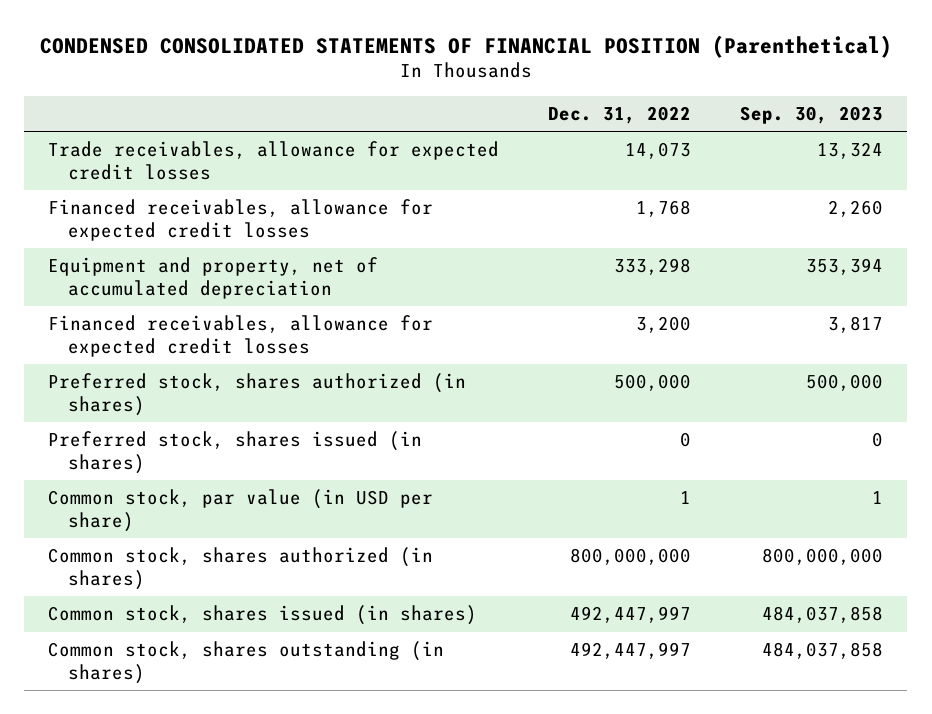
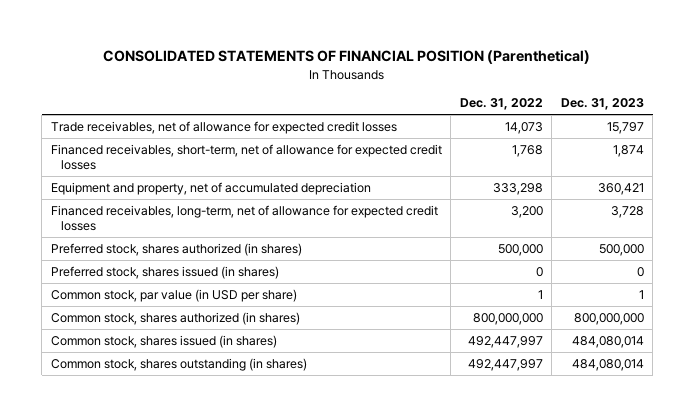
- CONDENSED CONSOLIDATED STATEMENTS OF FINANCIAL POSITION (Parenthetical)
+ CONSOLIDATED STATEMENTS OF FINANCIAL POSITION (Parenthetical)
- | Dec. 31, 2022 | Sep. 30, 2023
+ | Dec. 31, 2022 | Dec. 31, 2023
- Trade receivables, allowance for expected credit losses | 14,073 | 13,324
- Financed receivables, allowance for expected credit losses | 1,768 | 2,260
+ Trade receivables, net of allowance for expected credit losses | 14,073 | 15,797
+ Financed receivables, short-term, net of allowance for expected credit losses | 1,768 | 1,874
- Financed receivables, allowance for expected credit losses | 3,200 | 3,817
+ Financed receivables, long-term, net of allowance for expected credit losses | 3,200 | 3,728

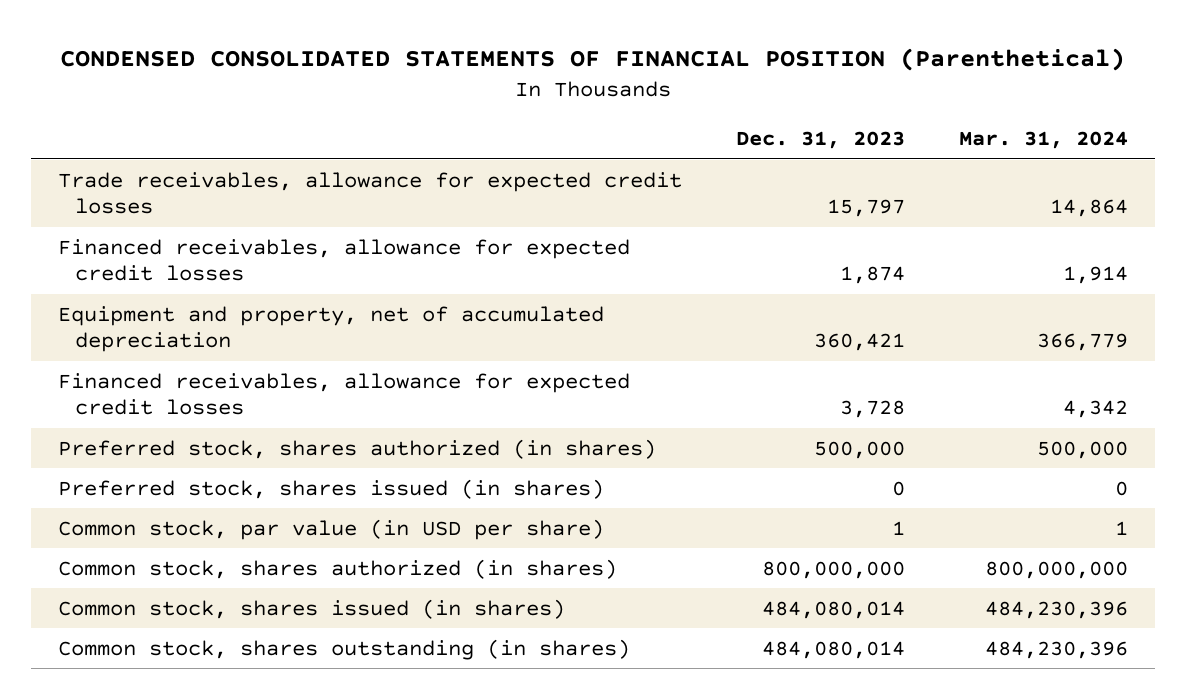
- CONSOLIDATED STATEMENTS OF FINANCIAL POSITION (Parenthetical)
+ CONDENSED CONSOLIDATED STATEMENTS OF FINANCIAL POSITION (Parenthetical)
- | Dec. 31, 2022 | Dec. 31, 2023
+ | Dec. 31, 2023 | Mar. 31, 2024
- Trade receivables, net of allowance for expected credit losses | 14,073 | 15,797
- Financed receivables, short-term, net of allowance for expected credit losses | 1,768 | 1,874
+ Trade receivables, allowance for expected credit losses | 15,797 | 14,864
+ Financed receivables, allowance for expected credit losses | 1,874 | 1,914
- Financed receivables, long-term, net of allowance for expected credit losses | 3,200 | 3,728
+ Financed receivables, allowance for expected credit losses | 3,728 | 4,342

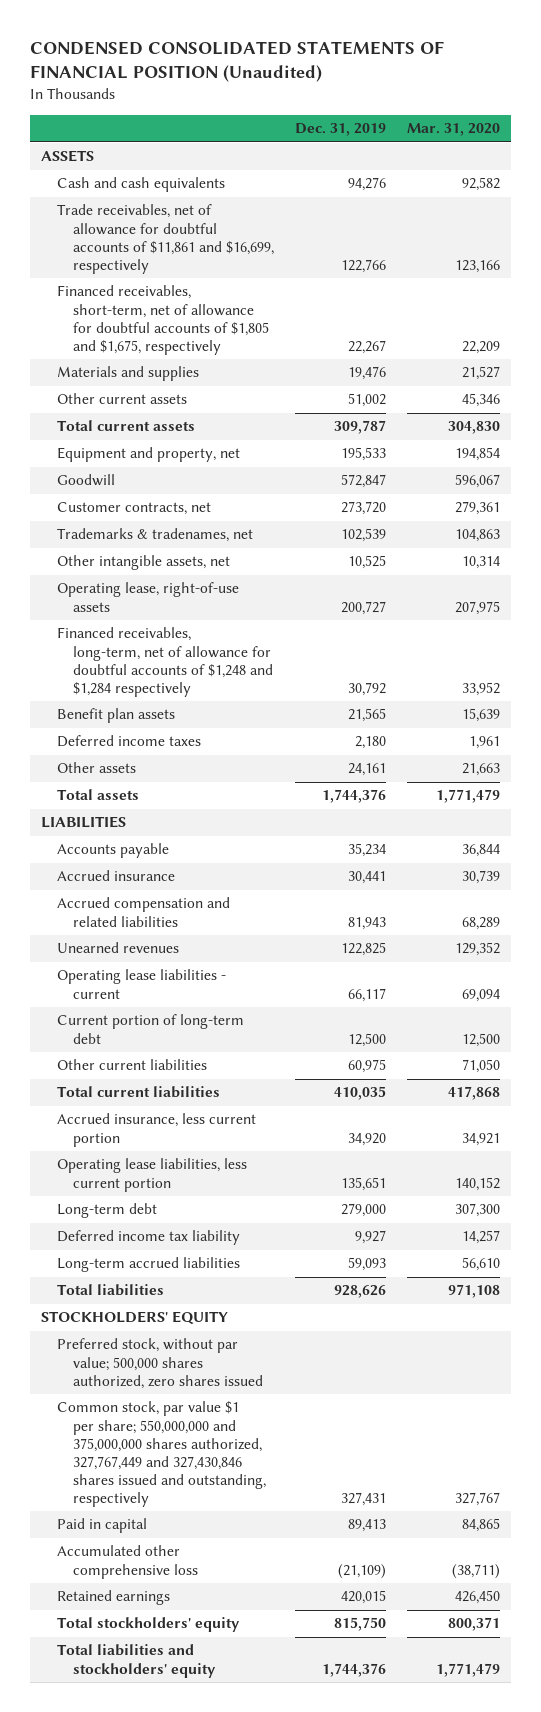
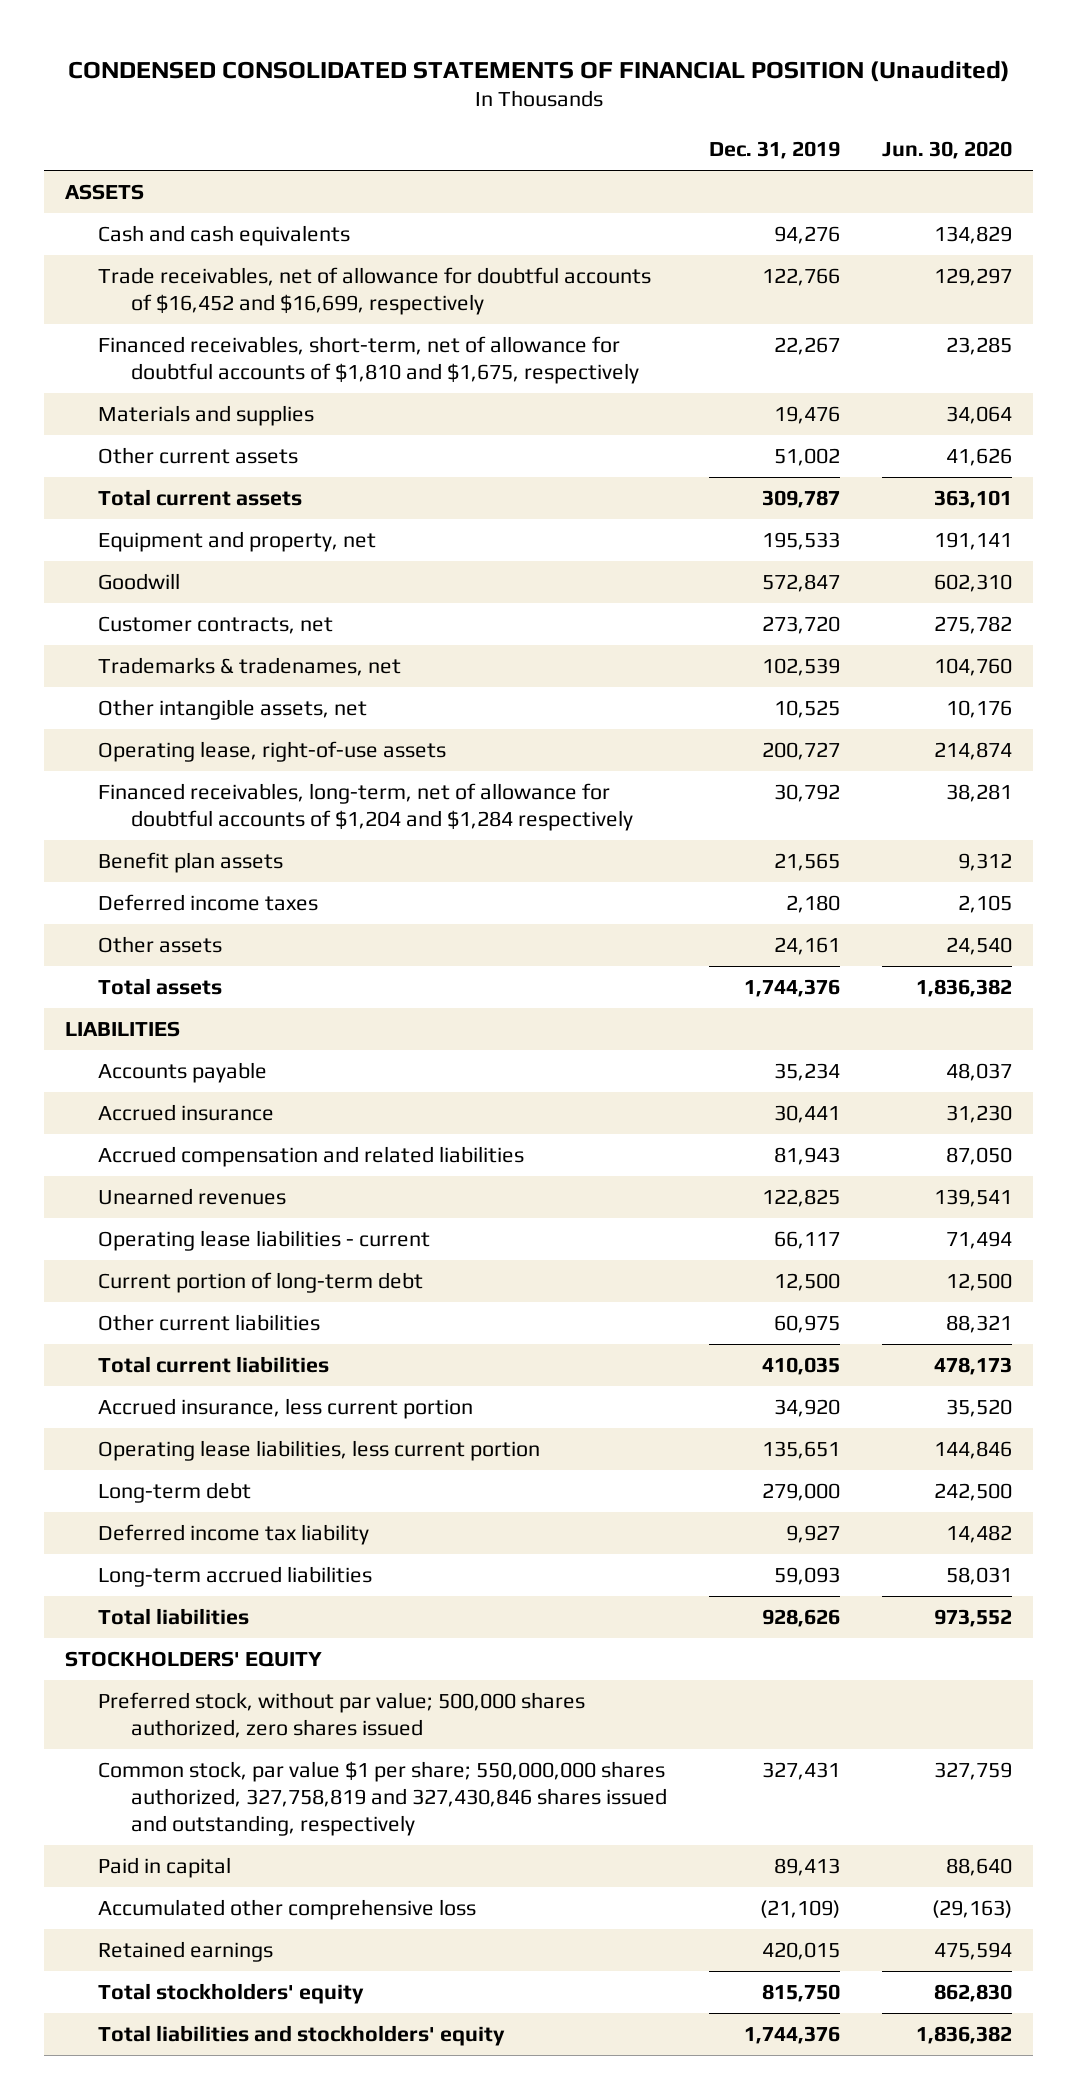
- | Dec. 31, 2019 | Mar. 31, 2020
+ | Dec. 31, 2019 | Jun. 30, 2020
- Trade receivables, net of allowance for doubtful accounts of $11,861 and $16,699, respectively | 122,766 | 123,166
- Financed receivables, short-term, net of allowance for doubtful accounts of $1,805 and $1,675, respectively | 22,267 | 22,209
+ Trade receivables, net of allowance for doubtful accounts of $16,452 and $16,699, respectively | 122,766 | 129,297
+ Financed receivables, short-term, net of allowance for doubtful accounts of $1,810 and $1,675, respectively | 22,267 | 23,285
- Financed receivables, long-term, net of allowance for doubtful accounts of $1,248 and $1,284 respectively | 30,792 | 33,952
+ Financed receivables, long-term, net of allowance for doubtful accounts of $1,204 and $1,284 respectively | 30,792 | 38,281
- Common stock, par value $1 per share; 550,000,000 and 375,000,000 shares authorized, 327,767,449 and 327,430,846 shares issued and outstanding, respectively | 327,431 | 327,767
+ Common stock, par value $1 per share; 550,000,000 shares authorized, 327,758,819 and 327,430,846 shares issued and outstanding, respectively | 327,431 | 327,759

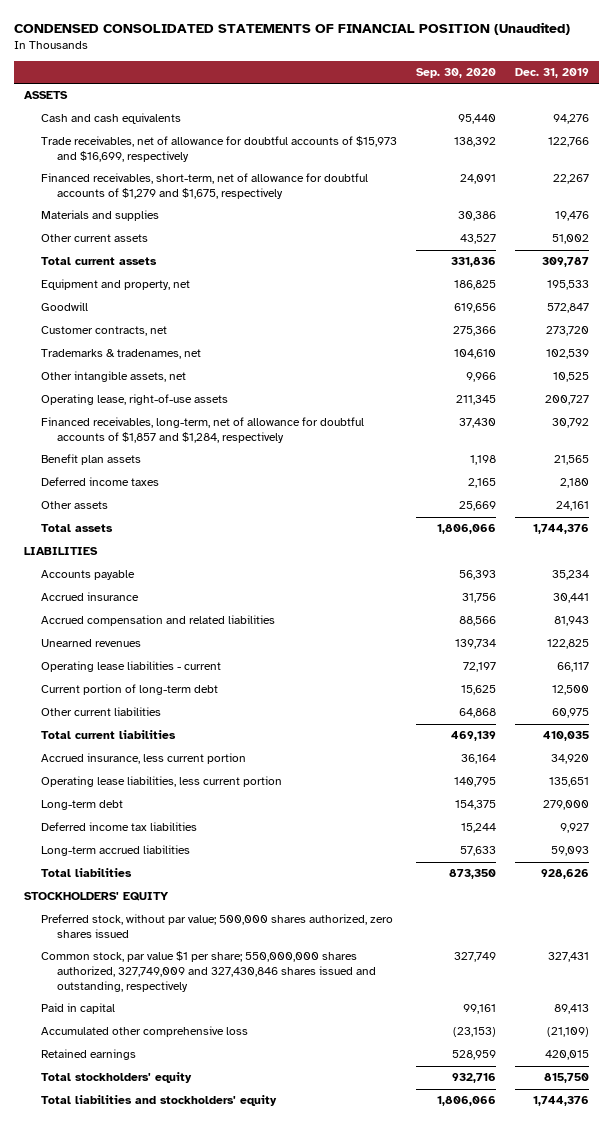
- | Dec. 31, 2019 | Jun. 30, 2020
+ | Sep. 30, 2020 | Dec. 31, 2019
- Trade receivables, net of allowance for doubtful accounts of $16,452 and $16,699, respectively | 122,766 | 129,297
- Financed receivables, short-term, net of allowance for doubtful accounts of $1,810 and $1,675, respectively | 22,267 | 23,285
+ Trade receivables, net of allowance for doubtful accounts of $15,973 and $16,699, respectively | 138,392 | 122,766
+ Financed receivables, short-term, net of allowance for doubtful accounts of $1,279 and $1,675, respectively | 24,091 | 22,267
- Financed receivables, long-term, net of allowance for doubtful accounts of $1,204 and $1,284 respectively | 30,792 | 38,281
+ Financed receivables, long-term, net of allowance for doubtful accounts of $1,857 and $1,284, respectively | 37,430 | 30,792
- Deferred income tax liability | 9,927 | 14,482
+ Deferred income tax liabilities | 15,244 | 9,927
- Common stock, par value $1 per share; 550,000,000 shares authorized, 327,758,819 and 327,430,846 shares issued and outstanding, respectively | 327,431 | 327,759
+ Common stock, par value $1 per share; 550,000,000 shares authorized, 327,749,009 and 327,430,846 shares issued and outstanding, respectively | 327,749 | 327,431

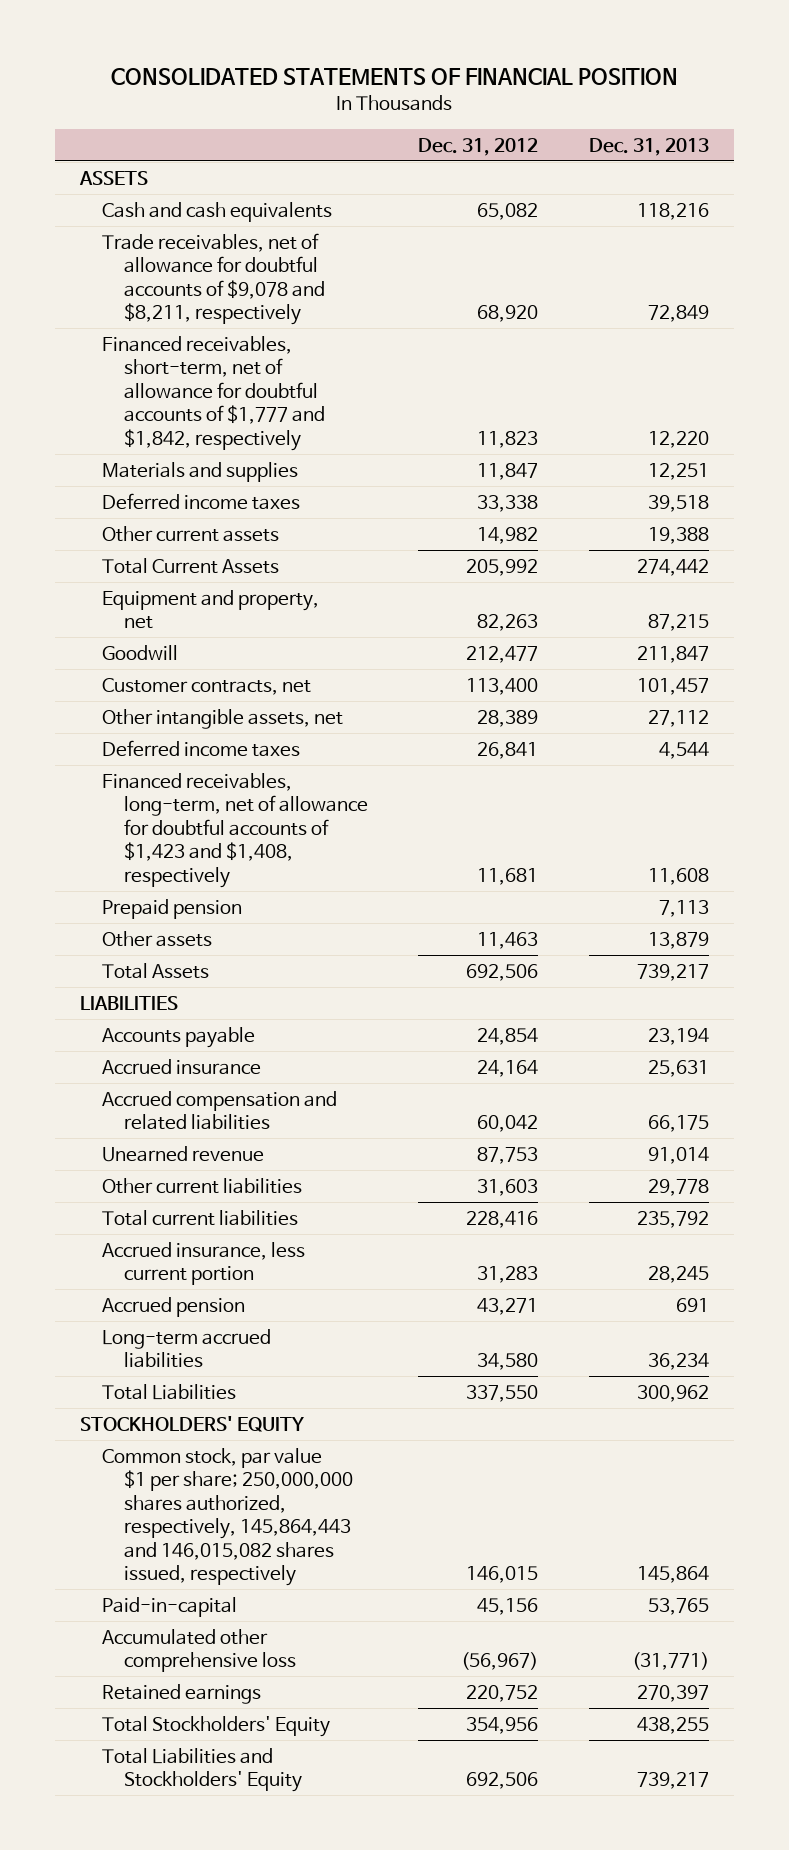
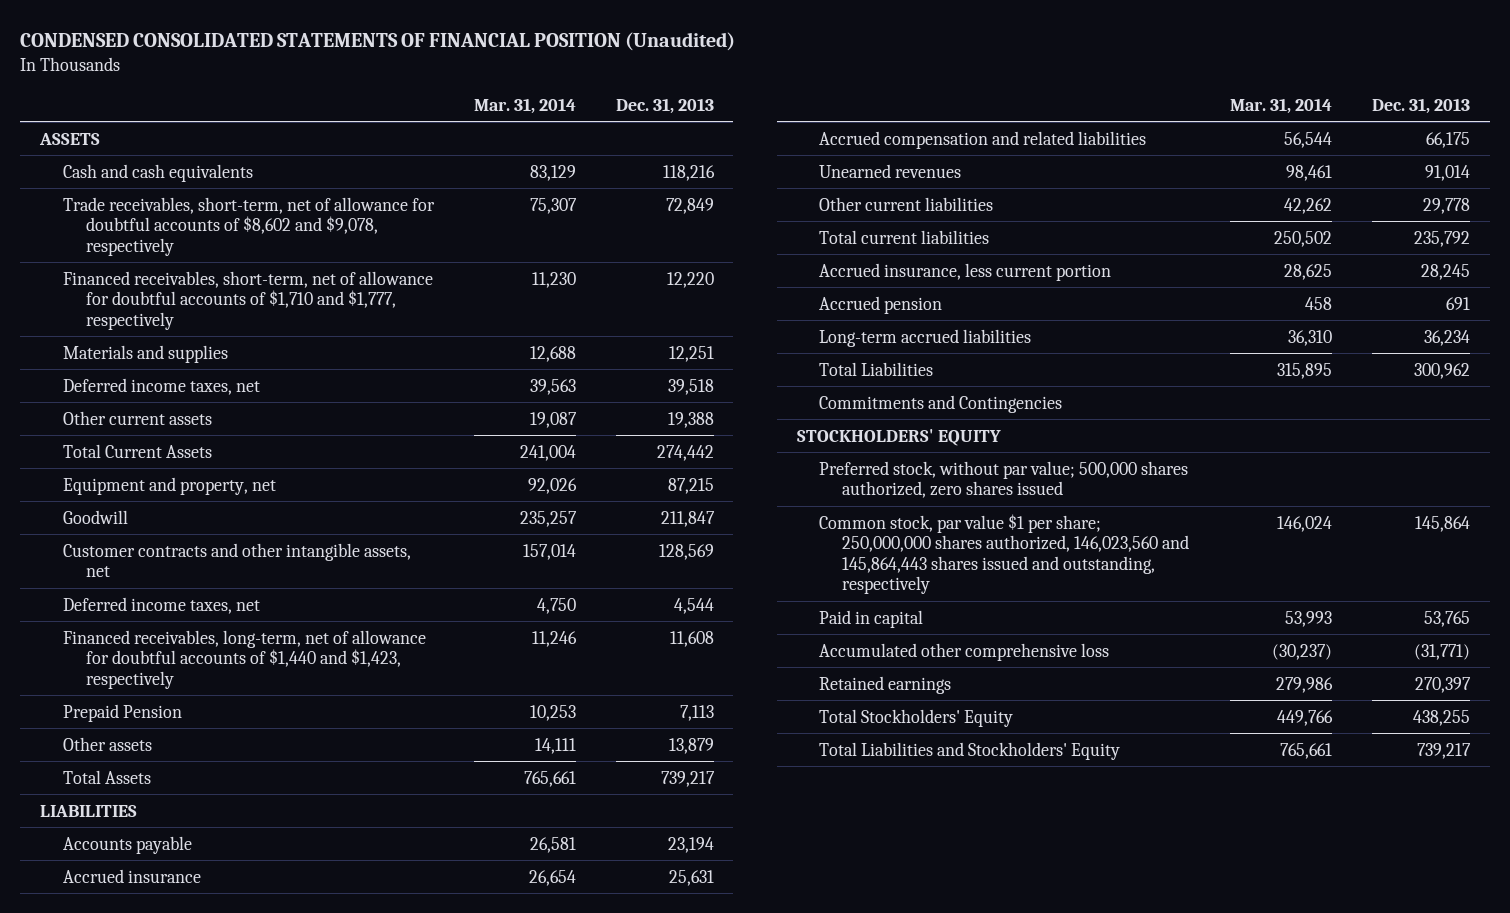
- CONSOLIDATED STATEMENTS OF FINANCIAL POSITION
+ CONDENSED CONSOLIDATED STATEMENTS OF FINANCIAL POSITION (Unaudited)
- | Dec. 31, 2012 | Dec. 31, 2013
+ | Mar. 31, 2014 | Dec. 31, 2013
- Trade receivables, net of allowance for doubtful accounts of $9,078 and $8,211, respectively | 68,920 | 72,849
- Financed receivables, short-term, net of allowance for doubtful accounts of $1,777 and $1,842, respectively | 11,823 | 12,220
+ Trade receivables, short-term, net of allowance for doubtful accounts of $8,602 and $9,078, respectively | 75,307 | 72,849
+ Financed receivables, short-term, net of allowance for doubtful accounts of $1,710 and $1,777, respectively | 11,230 | 12,220
- Deferred income taxes | 33,338 | 39,518
+ Deferred income taxes, net | 39,563 | 39,518
- Customer contracts, net | 113,400 | 101,457
- Other intangible assets, net | 28,389 | 27,112
- Deferred income taxes | 26,841 | 4,544
- Financed receivables, long-term, net of allowance for doubtful accounts of $1,423 and $1,408, respectively | 11,681 | 11,608
- Prepaid pension | | 7,113
+ Customer contracts and other intangible assets, net | 157,014 | 128,569
+ Deferred income taxes, net | 4,750 | 4,544
+ Financed receivables, long-term, net of allowance for doubtful accounts of $1,440 and $1,423, respectively | 11,246 | 11,608
+ Prepaid Pension | 10,253 | 7,113
- Unearned revenue | 87,753 | 91,014
+ Unearned revenues | 98,461 | 91,014
+ Commitments and Contingencies
- Common stock, par value $1 per share; 250,000,000 shares authorized, respectively, 145,864,443 and 146,015,082 shares issued, respectively | 146,015 | 145,864
- Paid-in-capital | 45,156 | 53,765
+ Preferred stock, without par value; 500,000 shares authorized, zero shares issued
+ Common stock, par value $1 per share; 250,000,000 shares authorized, 146,023,560 and 145,864,443 shares issued and outstanding, respectively | 146,024 | 145,864
+ Paid in capital | 53,993 | 53,765

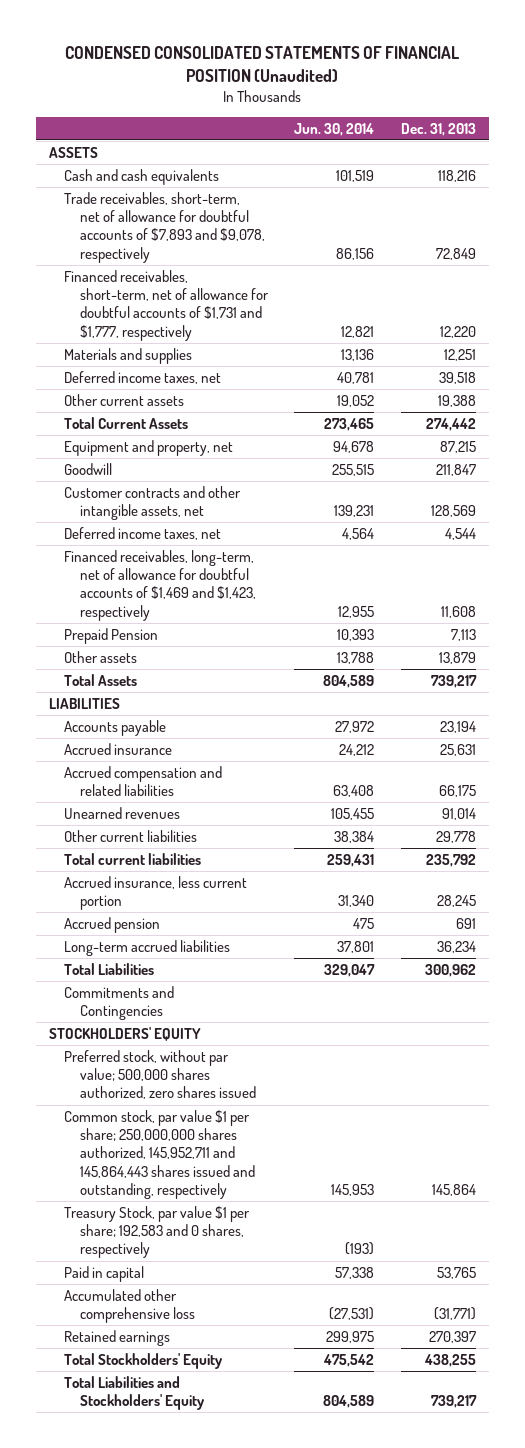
- | Mar. 31, 2014 | Dec. 31, 2013
+ | Jun. 30, 2014 | Dec. 31, 2013
- Trade receivables, short-term, net of allowance for doubtful accounts of $8,602 and $9,078, respectively | 75,307 | 72,849
- Financed receivables, short-term, net of allowance for doubtful accounts of $1,710 and $1,777, respectively | 11,230 | 12,220
+ Trade receivables, short-term, net of allowance for doubtful accounts of $7,893 and $9,078, respectively | 86,156 | 72,849
+ Financed receivables, short-term, net of allowance for doubtful accounts of $1,731 and $1,777, respectively | 12,821 | 12,220
- Financed receivables, long-term, net of allowance for doubtful accounts of $1,440 and $1,423, respectively | 11,246 | 11,608
+ Financed receivables, long-term, net of allowance for doubtful accounts of $1,469 and $1,423, respectively | 12,955 | 11,608
- Common stock, par value $1 per share; 250,000,000 shares authorized, 146,023,560 and 145,864,443 shares issued and outstanding, respectively | 146,024 | 145,864
+ Common stock, par value $1 per share; 250,000,000 shares authorized, 145,952,711 and 145,864,443 shares issued and outstanding, respectively | 145,953 | 145,864
+ Treasury Stock, par value $1 per share; 192,583 and 0 shares, respectively | (193) |

